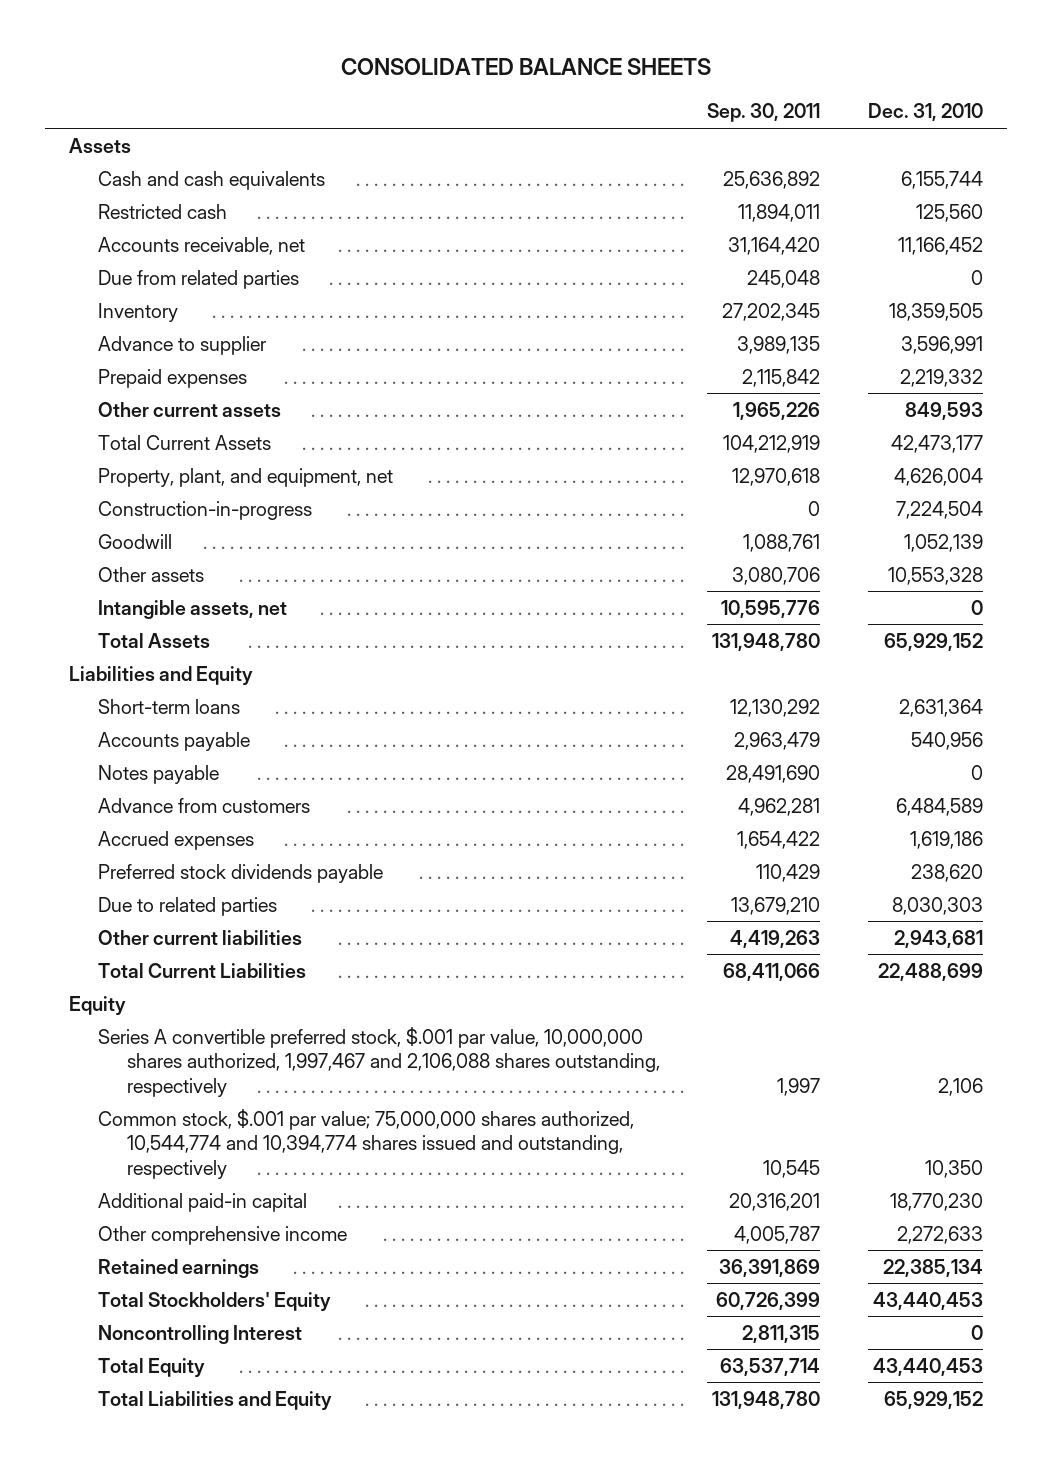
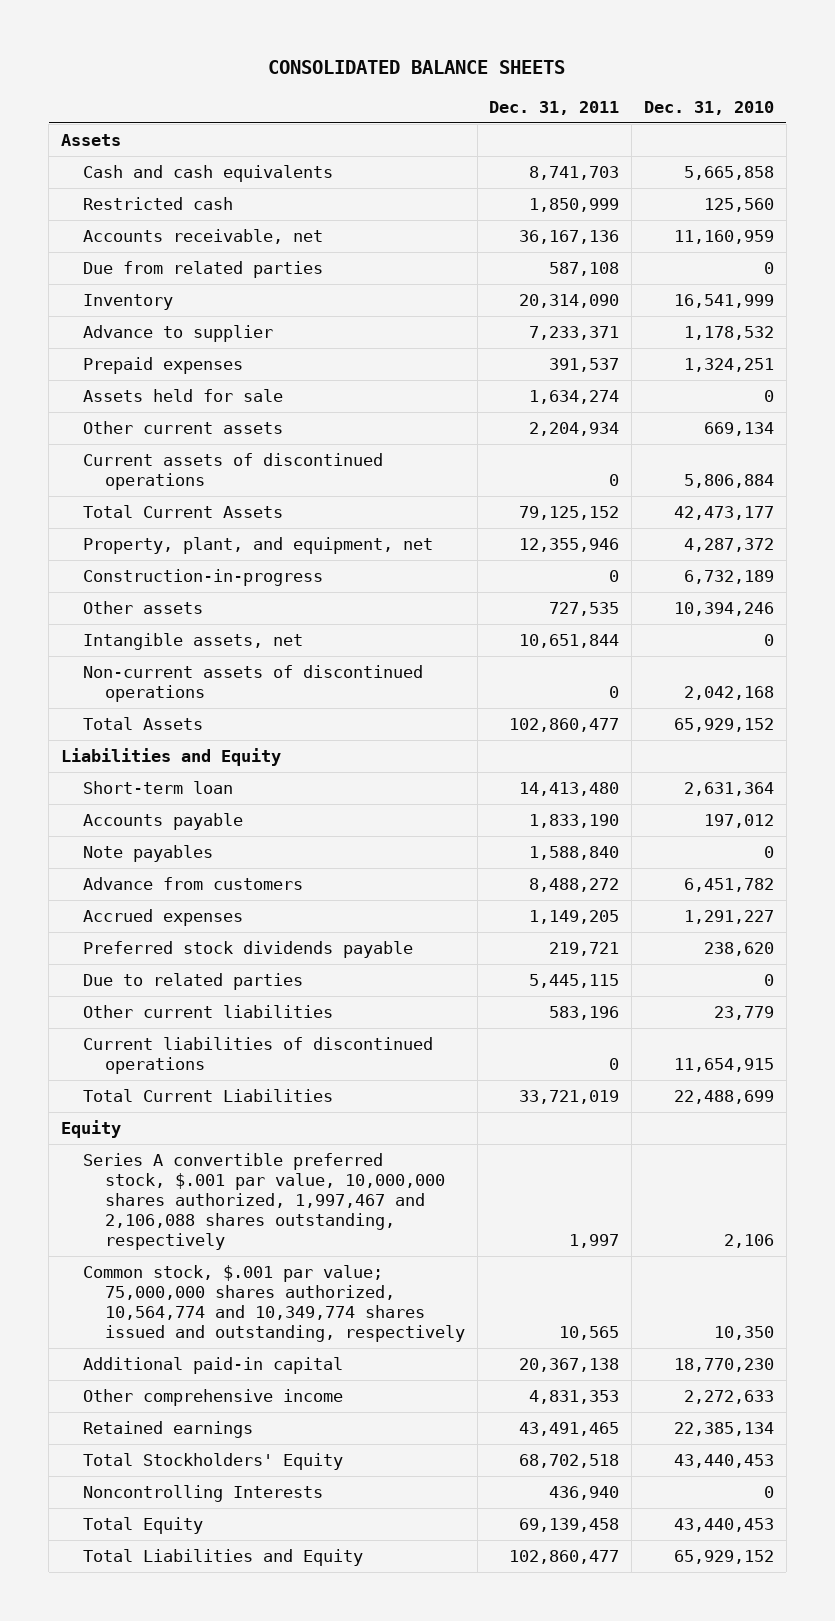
- | Sep. 30, 2011 | Dec. 31, 2010
+ | Dec. 31, 2011 | Dec. 31, 2010
- Cash and cash equivalents | 25,636,892 | 6,155,744
+ Cash and cash equivalents | 8,741,703 | 5,665,858
- Accounts receivable, net | 31,164,420 | 11,166,452
+ Accounts receivable, net | 36,167,136 | 11,160,959
- Inventory | 27,202,345 | 18,359,505
- Advance to supplier | 3,989,135 | 3,596,991
- Prepaid expenses | 2,115,842 | 2,219,332
- Other current assets | 1,965,226 | 849,593
+ Inventory | 20,314,090 | 16,541,999
+ Advance to supplier | 7,233,371 | 1,178,532
+ Prepaid expenses | 391,537 | 1,324,251
+ Assets held for sale | 1,634,274 | 0
+ Other current assets | 2,204,934 | 669,134
+ Current assets of discontinued operations | 0 | 5,806,884
- Property, plant, and equipment, net | 12,970,618 | 4,626,004
- Construction-in-progress | 0 | 7,224,504
- Goodwill | 1,088,761 | 1,052,139
- Other assets | 3,080,706 | 10,553,328
+ Property, plant, and equipment, net | 12,355,946 | 4,287,372
+ Construction-in-progress | 0 | 6,732,189
+ Other assets | 727,535 | 10,394,246
+ Non-current assets of discontinued operations | 0 | 2,042,168
- Short-term loans | 12,130,292 | 2,631,364
- Accounts payable | 2,963,479 | 540,956
- Notes payable | 28,491,690 | 0
- Advance from customers | 4,962,281 | 6,484,589
- Accrued expenses | 1,654,422 | 1,619,186
+ Short-term loan | 14,413,480 | 2,631,364
+ Accounts payable | 1,833,190 | 197,012
+ Note payables | 1,588,840 | 0
+ Advance from customers | 8,488,272 | 6,451,782
+ Accrued expenses | 1,149,205 | 1,291,227
- Due to related parties | 13,679,210 | 8,030,303
- Other current liabilities | 4,419,263 | 2,943,681
+ Due to related parties | 5,445,115 | 0
+ Other current liabilities | 583,196 | 23,779
+ Current liabilities of discontinued operations | 0 | 11,654,915
- Common stock, $.001 par value; 75,000,000 shares authorized, 10,544,774 and 10,394,774 shares issued and outstanding, respectively | 10,545 | 10,350
+ Common stock, $.001 par value; 75,000,000 shares authorized, 10,564,774 and 10,349,774 shares issued and outstanding, respectively | 10,565 | 10,350
- Noncontrolling Interest | 2,811,315 | 0
+ Noncontrolling Interests | 436,940 | 0

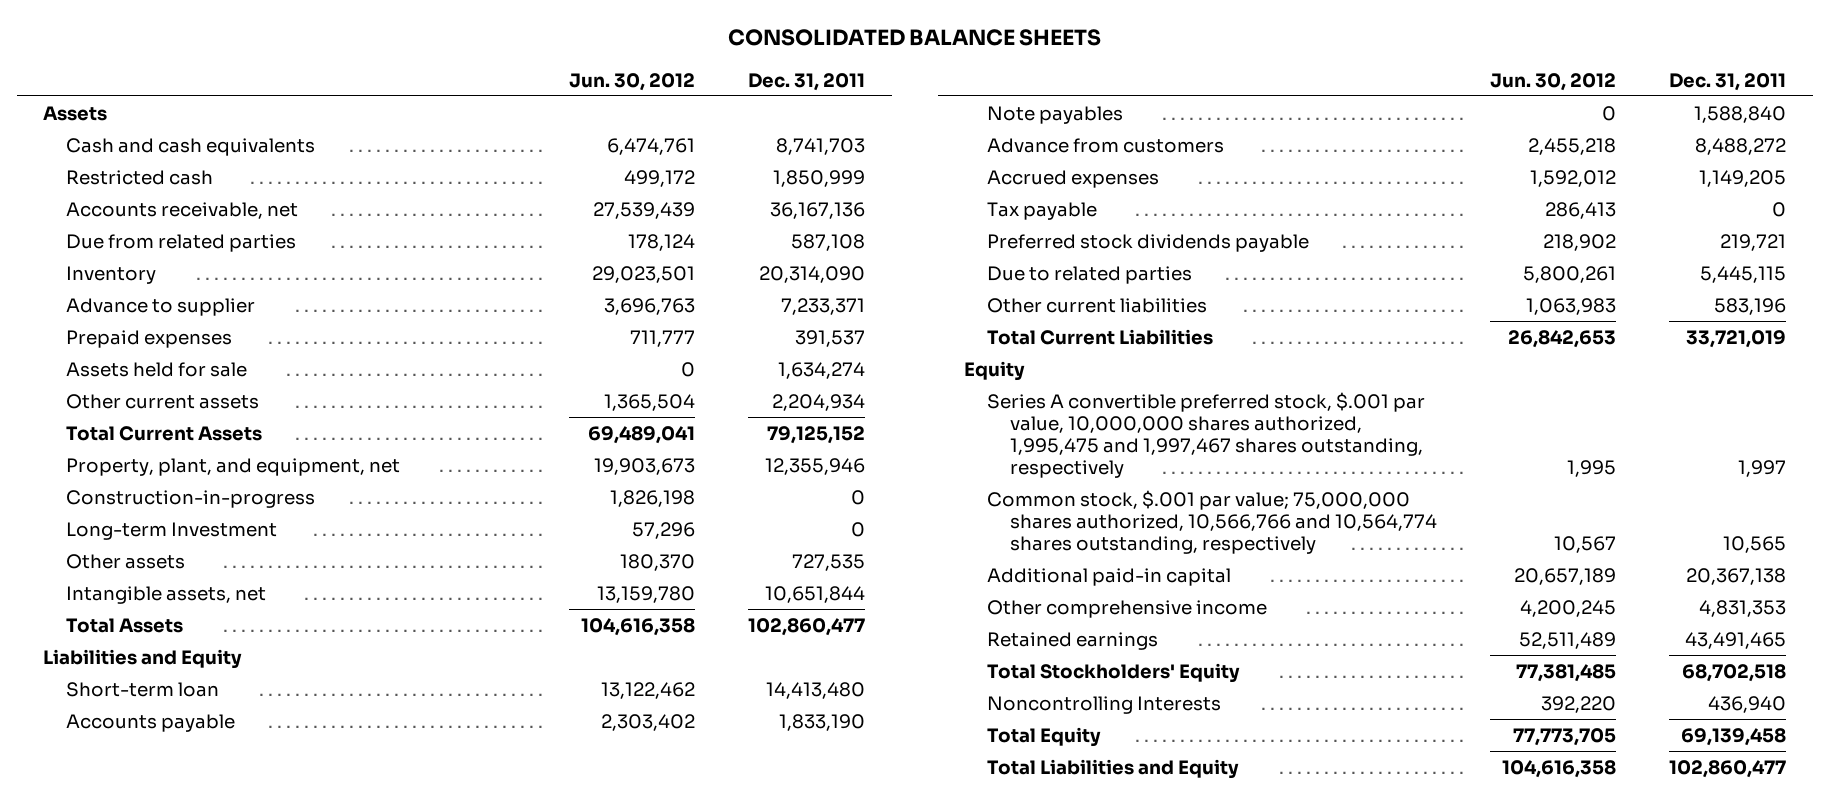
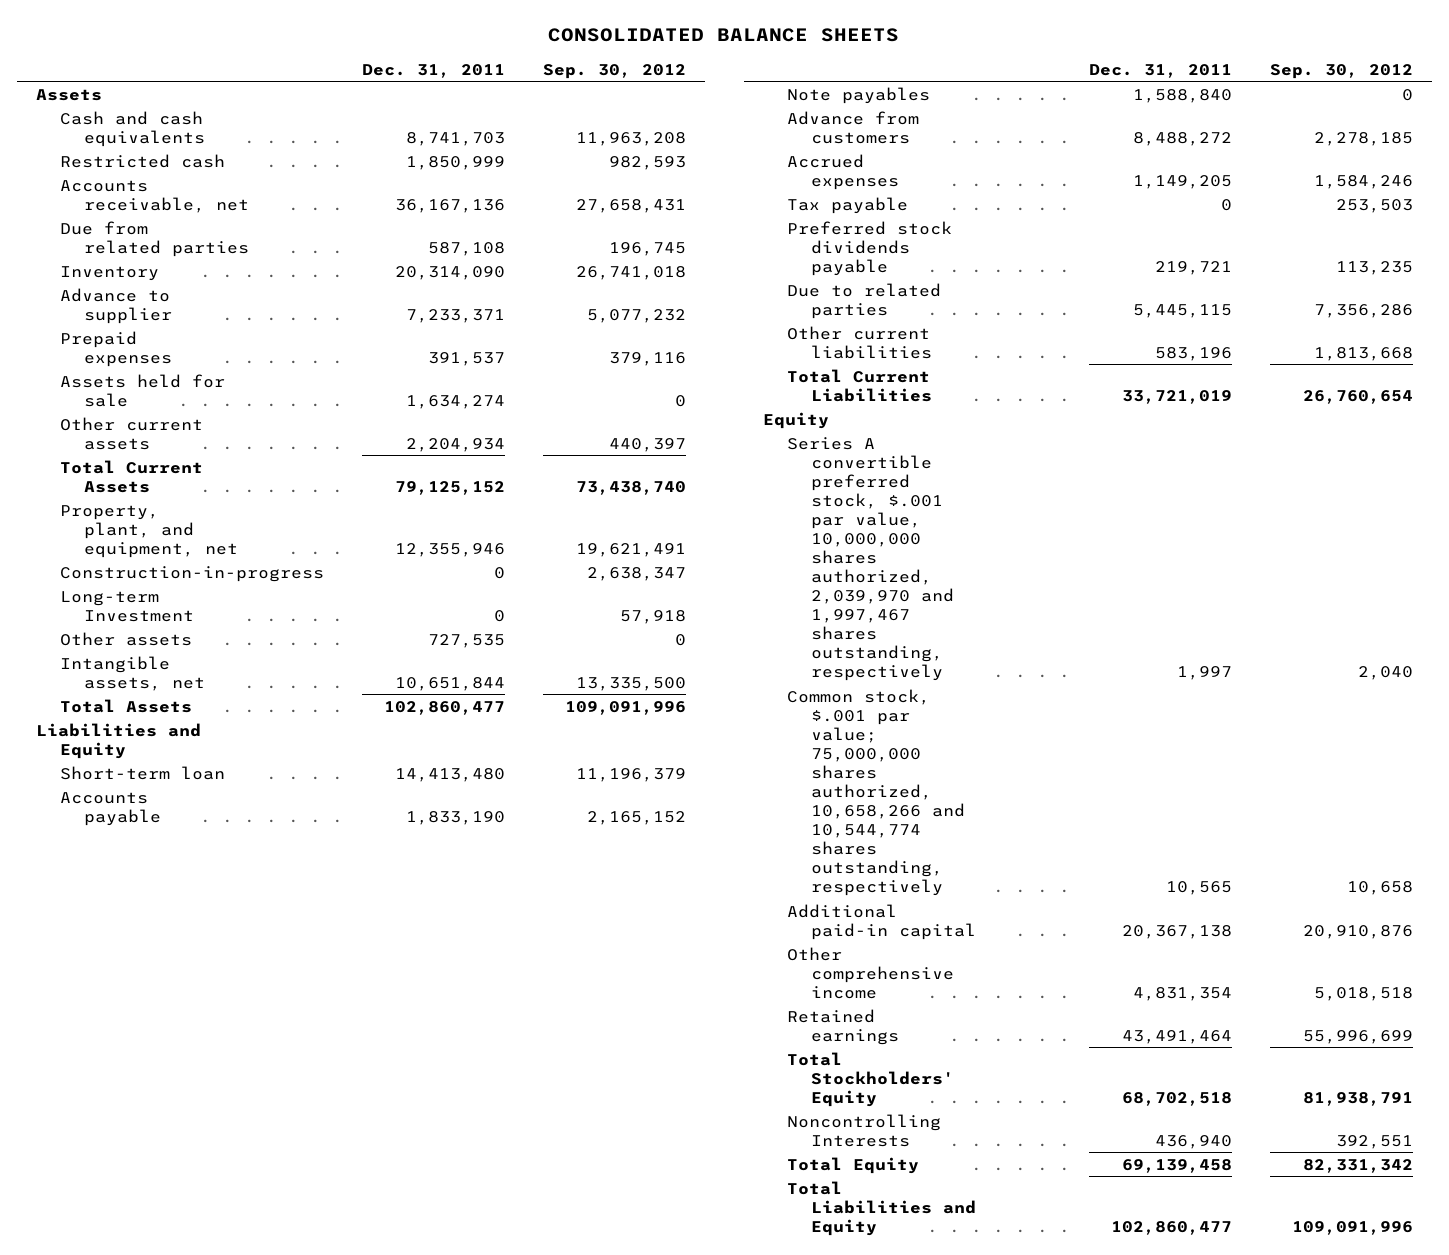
- | Jun. 30, 2012 | Dec. 31, 2011
+ | Dec. 31, 2011 | Sep. 30, 2012
- Series A convertible preferred stock, $.001 par value, 10,000,000 shares authorized, 1,995,475 and 1,997,467 shares outstanding, respectively | 1,995 | 1,997
- Common stock, $.001 par value; 75,000,000 shares authorized, 10,566,766 and 10,564,774 shares outstanding, respectively | 10,567 | 10,565
+ Series A convertible preferred stock, $.001 par value, 10,000,000 shares authorized, 2,039,970 and 1,997,467 shares outstanding, respectively | 1,997 | 2,040
+ Common stock, $.001 par value; 75,000,000 shares authorized, 10,658,266 and 10,544,774 shares outstanding, respectively | 10,565 | 10,658
- Other comprehensive income | 4,200,245 | 4,831,353
- Retained earnings | 52,511,489 | 43,491,465
+ Other comprehensive income | 4,831,354 | 5,018,518
+ Retained earnings | 43,491,464 | 55,996,699

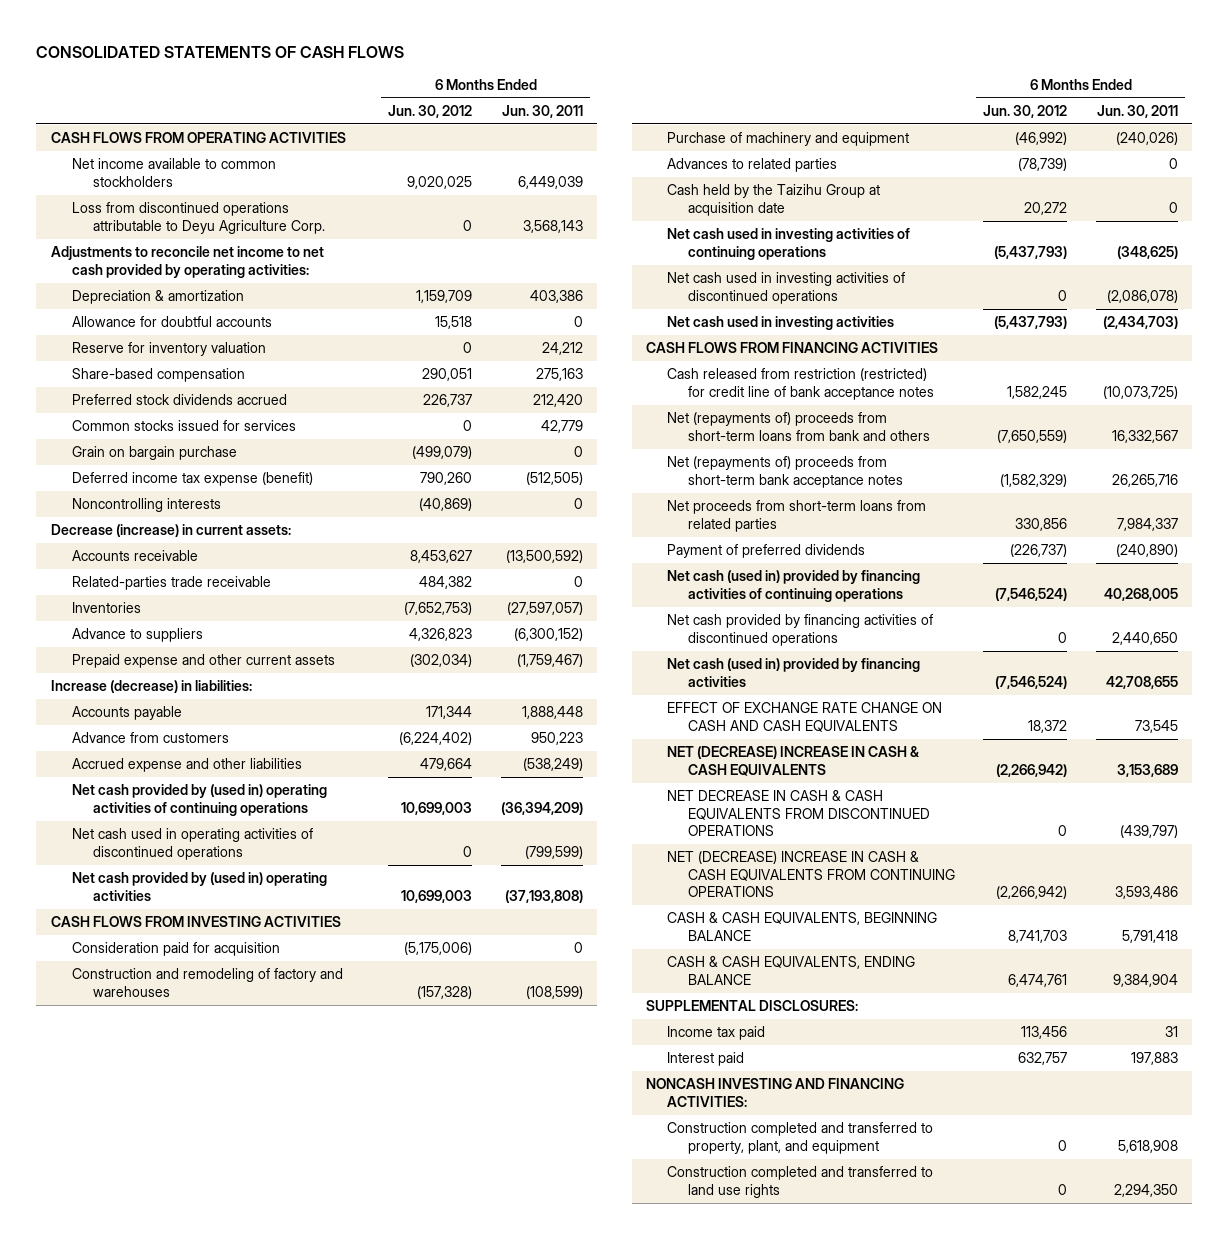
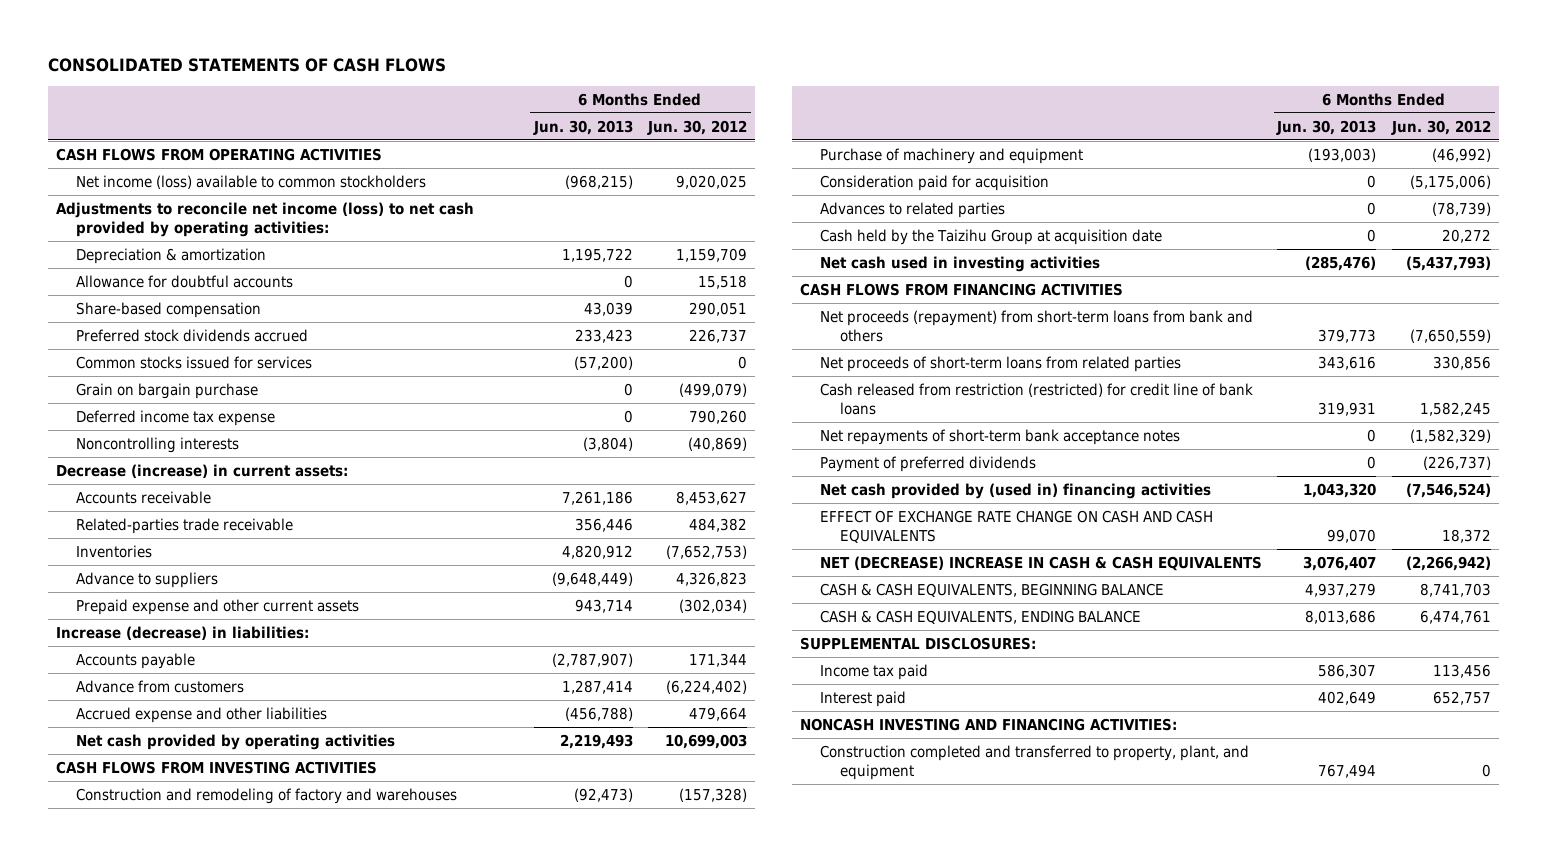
- | 6 Months Ended Jun. 30, 2012 | 6 Months Ended Jun. 30, 2011
+ | 6 Months Ended Jun. 30, 2013 | 6 Months Ended Jun. 30, 2012
- Net income available to common stockholders | 9,020,025 | 6,449,039
- Loss from discontinued operations attributable to Deyu Agriculture Corp. | 0 | 3,568,143
- Adjustments to reconcile net income to net cash provided by operating activities:
+ Net income (loss) available to common stockholders | (968,215) | 9,020,025
+ Adjustments to reconcile net income (loss) to net cash provided by operating activities:
- Reserve for inventory valuation | 0 | 24,212
- Deferred income tax expense (benefit) | 790,260 | (512,505)
+ Deferred income tax expense | 0 | 790,260
- Net cash provided by (used in) operating activities of continuing operations | 10,699,003 | (36,394,209)
- Net cash used in operating activities of discontinued operations | 0 | (799,599)
- Net cash provided by (used in) operating activities | 10,699,003 | (37,193,808)
+ Net cash provided by operating activities | 2,219,493 | 10,699,003
moved down: Consideration paid for acquisition | 0 | (5,175,006)
- Net cash used in investing activities of continuing operations | (5,437,793) | (348,625)
- Net cash used in investing activities of discontinued operations | 0 | (2,086,078)
- Cash released from restriction (restricted) for credit line of bank acceptance notes | 1,582,245 | (10,073,725)
- Net (repayments of) proceeds from short-term loans from bank and others | (7,650,559) | 16,332,567
- Net (repayments of) proceeds from short-term bank acceptance notes | (1,582,329) | 26,265,716
- Net proceeds from short-term loans from related parties | 330,856 | 7,984,337
+ Net proceeds (repayment) from short-term loans from bank and others | 379,773 | (7,650,559)
+ Net proceeds of short-term loans from related parties | 343,616 | 330,856
+ Cash released from restriction (restricted) for credit line of bank loans | 319,931 | 1,582,245
+ Net repayments of short-term bank acceptance notes | 0 | (1,582,329)
- Net cash (used in) provided by financing activities of continuing operations | (7,546,524) | 40,268,005
- Net cash provided by financing activities of discontinued operations | 0 | 2,440,650
- Net cash (used in) provided by financing activities | (7,546,524) | 42,708,655
+ Net cash provided by (used in) financing activities | 1,043,320 | (7,546,524)
- NET DECREASE IN CASH & CASH EQUIVALENTS FROM DISCONTINUED OPERATIONS | 0 | (439,797)
- NET (DECREASE) INCREASE IN CASH & CASH EQUIVALENTS FROM CONTINUING OPERATIONS | (2,266,942) | 3,593,486
- Interest paid | 632,757 | 197,883
+ Interest paid | 402,649 | 652,757
- Construction completed and transferred to land use rights | 0 | 2,294,350

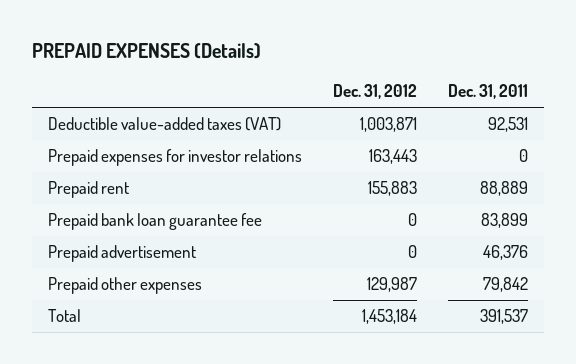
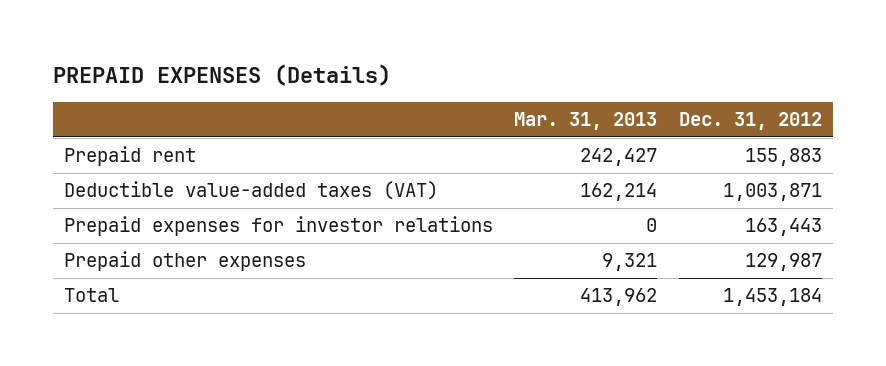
- | Dec. 31, 2012 | Dec. 31, 2011
+ | Mar. 31, 2013 | Dec. 31, 2012
moved up: Prepaid rent | 242,427 | 155,883
- Prepaid bank loan guarantee fee | 0 | 83,899
- Prepaid advertisement | 0 | 46,376

